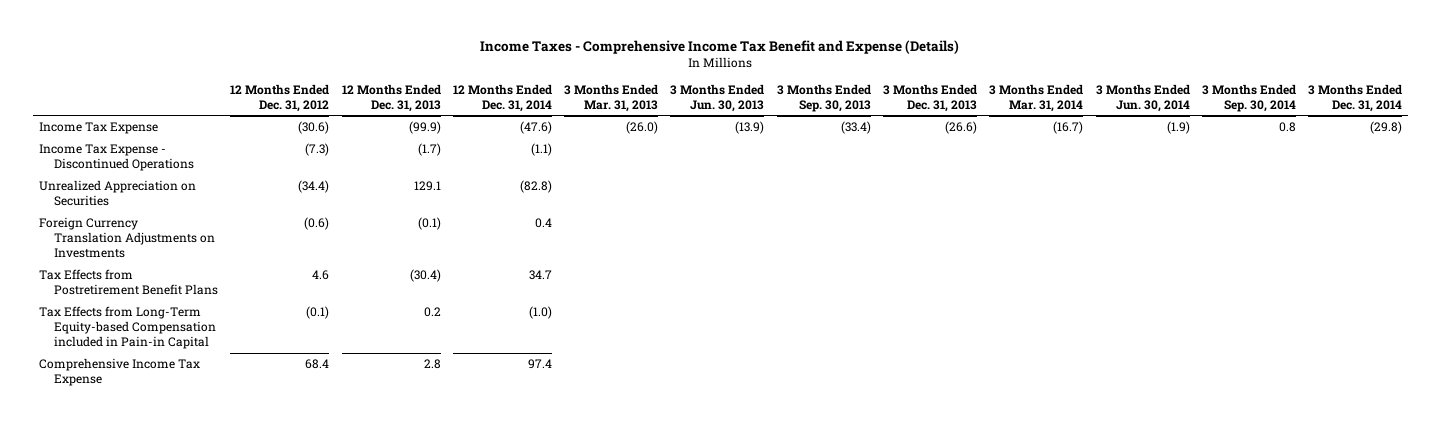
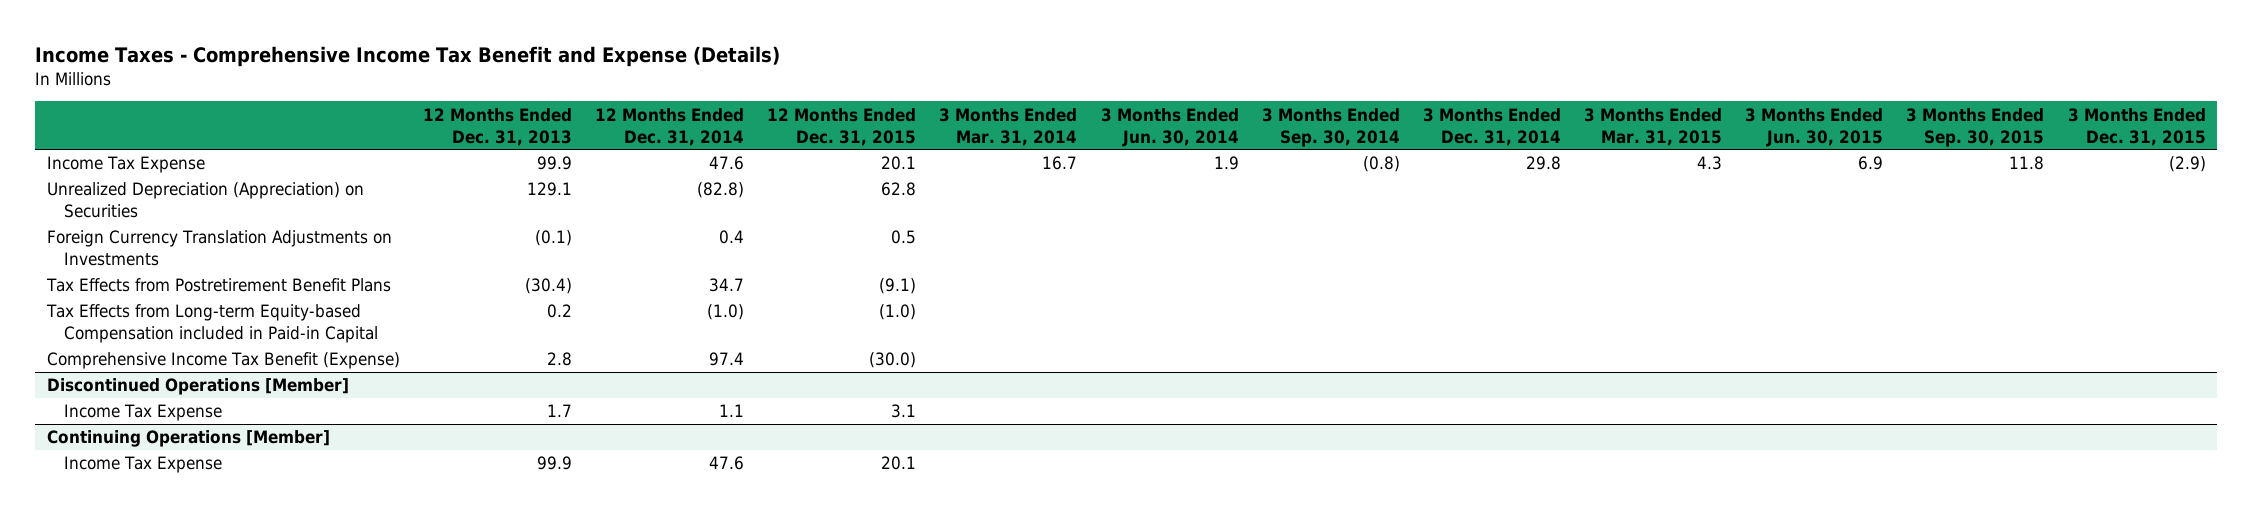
- | 12 Months Ended Dec. 31, 2012 | 12 Months Ended Dec. 31, 2013 | 12 Months Ended Dec. 31, 2014 | 3 Months Ended Mar. 31, 2013 | 3 Months Ended Jun. 30, 2013 | 3 Months Ended Sep. 30, 2013 | 3 Months Ended Dec. 31, 2013 | 3 Months Ended Mar. 31, 2014 | 3 Months Ended Jun. 30, 2014 | 3 Months Ended Sep. 30, 2014 | 3 Months Ended Dec. 31, 2014
+ | 12 Months Ended Dec. 31, 2013 | 12 Months Ended Dec. 31, 2014 | 12 Months Ended Dec. 31, 2015 | 3 Months Ended Mar. 31, 2014 | 3 Months Ended Jun. 30, 2014 | 3 Months Ended Sep. 30, 2014 | 3 Months Ended Dec. 31, 2014 | 3 Months Ended Mar. 31, 2015 | 3 Months Ended Jun. 30, 2015 | 3 Months Ended Sep. 30, 2015 | 3 Months Ended Dec. 31, 2015
- Income Tax Expense | (30.6) | (99.9) | (47.6) | (26.0) | (13.9) | (33.4) | (26.6) | (16.7) | (1.9) | 0.8 | (29.8)
- Income Tax Expense - Discontinued Operations | (7.3) | (1.7) | (1.1) | | | | | | | |
- Unrealized Appreciation on Securities | (34.4) | 129.1 | (82.8) | | | | | | | |
+ Income Tax Expense | 99.9 | 47.6 | 20.1 | 16.7 | 1.9 | (0.8) | 29.8 | 4.3 | 6.9 | 11.8 | (2.9)
+ Unrealized Depreciation (Appreciation) on Securities | 129.1 | (82.8) | 62.8 | | | | | | | |
- Tax Effects from Long-Term Equity-based Compensation included in Pain-in Capital | (0.1) | 0.2 | (1.0) | | | | | | | |
- Comprehensive Income Tax Expense | 68.4 | 2.8 | 97.4 | | | | | | | |
+ Tax Effects from Long-term Equity-based Compensation included in Paid-in Capital | 0.2 | (1.0) | (1.0) | | | | | | | |
+ Comprehensive Income Tax Benefit (Expense) | 2.8 | 97.4 | (30.0) | | | | | | | |
+ Discontinued Operations [Member]
+ Income Tax Expense | 1.7 | 1.1 | 3.1 | | | | | | | |
+ Continuing Operations [Member]
+ Income Tax Expense | 99.9 | 47.6 | 20.1 | | | | | | | |

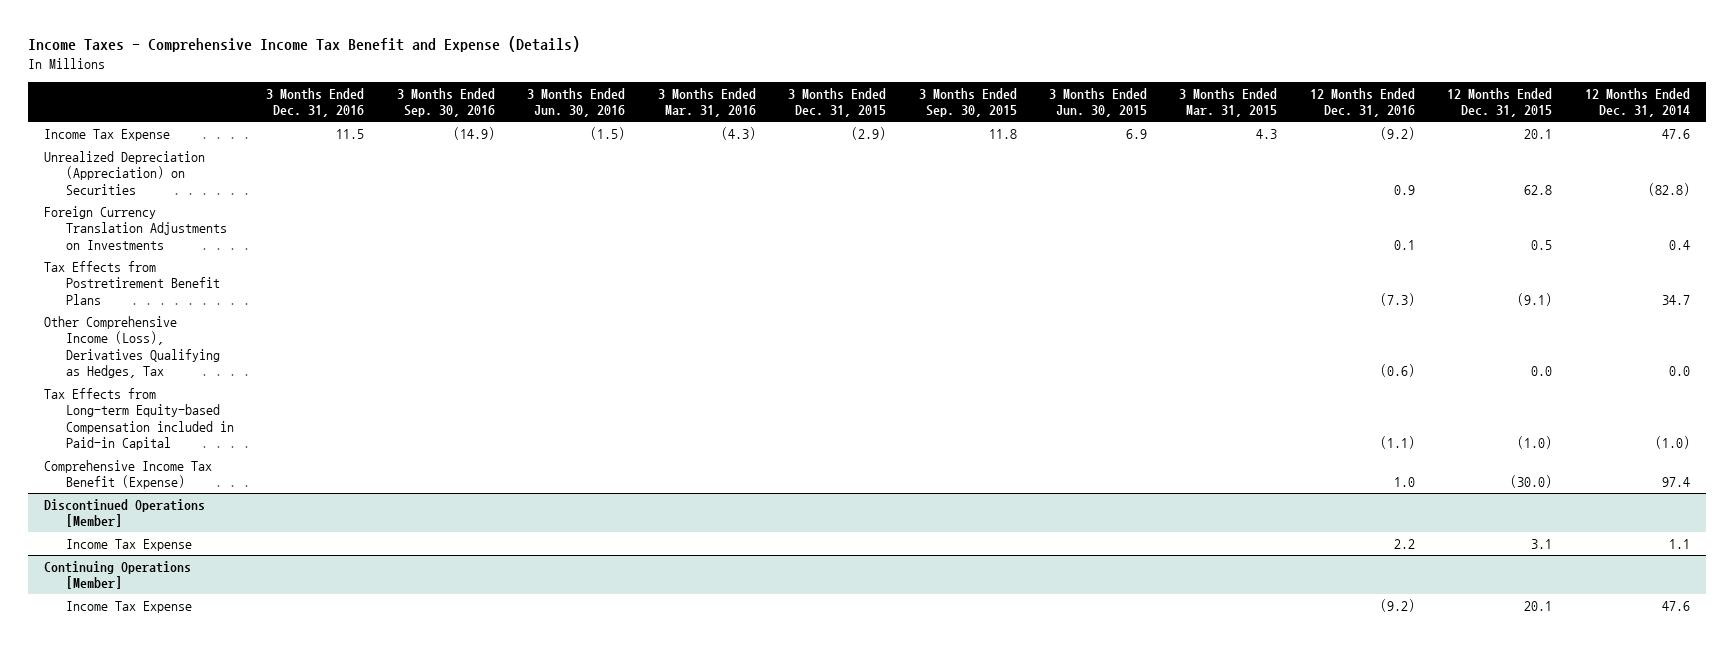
- | 12 Months Ended Dec. 31, 2013 | 12 Months Ended Dec. 31, 2014 | 12 Months Ended Dec. 31, 2015 | 3 Months Ended Mar. 31, 2014 | 3 Months Ended Jun. 30, 2014 | 3 Months Ended Sep. 30, 2014 | 3 Months Ended Dec. 31, 2014 | 3 Months Ended Mar. 31, 2015 | 3 Months Ended Jun. 30, 2015 | 3 Months Ended Sep. 30, 2015 | 3 Months Ended Dec. 31, 2015
+ | 3 Months Ended Dec. 31, 2016 | 3 Months Ended Sep. 30, 2016 | 3 Months Ended Jun. 30, 2016 | 3 Months Ended Mar. 31, 2016 | 3 Months Ended Dec. 31, 2015 | 3 Months Ended Sep. 30, 2015 | 3 Months Ended Jun. 30, 2015 | 3 Months Ended Mar. 31, 2015 | 12 Months Ended Dec. 31, 2016 | 12 Months Ended Dec. 31, 2015 | 12 Months Ended Dec. 31, 2014
+ Other Comprehensive Income (Loss), Derivatives Qualifying as Hedges, Tax | | | | | | | | | (0.6) | 0.0 | 0.0

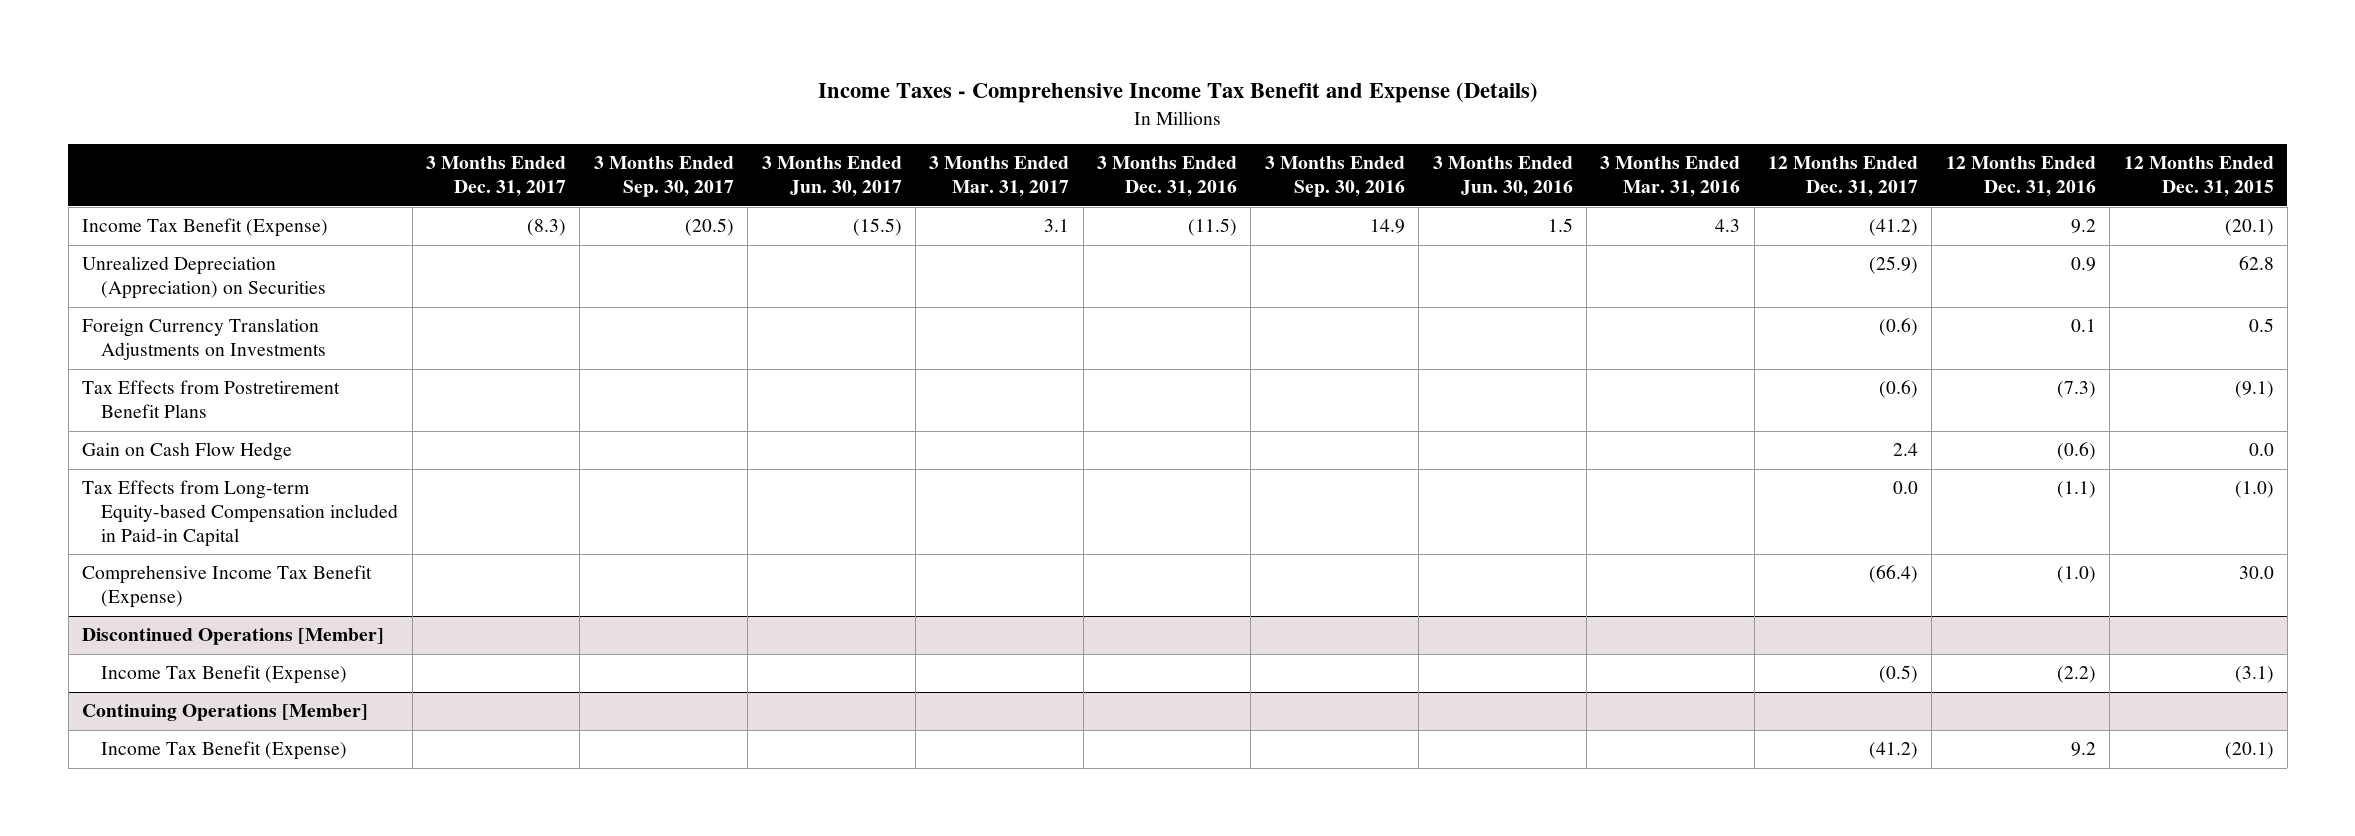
- | 3 Months Ended Dec. 31, 2016 | 3 Months Ended Sep. 30, 2016 | 3 Months Ended Jun. 30, 2016 | 3 Months Ended Mar. 31, 2016 | 3 Months Ended Dec. 31, 2015 | 3 Months Ended Sep. 30, 2015 | 3 Months Ended Jun. 30, 2015 | 3 Months Ended Mar. 31, 2015 | 12 Months Ended Dec. 31, 2016 | 12 Months Ended Dec. 31, 2015 | 12 Months Ended Dec. 31, 2014
+ | 3 Months Ended Dec. 31, 2017 | 3 Months Ended Sep. 30, 2017 | 3 Months Ended Jun. 30, 2017 | 3 Months Ended Mar. 31, 2017 | 3 Months Ended Dec. 31, 2016 | 3 Months Ended Sep. 30, 2016 | 3 Months Ended Jun. 30, 2016 | 3 Months Ended Mar. 31, 2016 | 12 Months Ended Dec. 31, 2017 | 12 Months Ended Dec. 31, 2016 | 12 Months Ended Dec. 31, 2015
- Income Tax Expense | 11.5 | (14.9) | (1.5) | (4.3) | (2.9) | 11.8 | 6.9 | 4.3 | (9.2) | 20.1 | 47.6
+ Income Tax Benefit (Expense) | (8.3) | (20.5) | (15.5) | 3.1 | (11.5) | 14.9 | 1.5 | 4.3 | (41.2) | 9.2 | (20.1)
- Other Comprehensive Income (Loss), Derivatives Qualifying as Hedges, Tax | | | | | | | | | (0.6) | 0.0 | 0.0
+ Gain on Cash Flow Hedge | | | | | | | | | 2.4 | (0.6) | 0.0
- Comprehensive Income Tax Benefit (Expense) | | | | | | | | | 1.0 | (30.0) | 97.4
+ Comprehensive Income Tax Benefit (Expense) | | | | | | | | | (66.4) | (1.0) | 30.0
@ Discontinued Operations [Member]
- Income Tax Expense | | | | | | | | | 2.2 | 3.1 | 1.1
+ Income Tax Benefit (Expense) | | | | | | | | | (0.5) | (2.2) | (3.1)
@ Continuing Operations [Member]
- Income Tax Expense | | | | | | | | | (9.2) | 20.1 | 47.6
+ Income Tax Benefit (Expense) | | | | | | | | | (41.2) | 9.2 | (20.1)

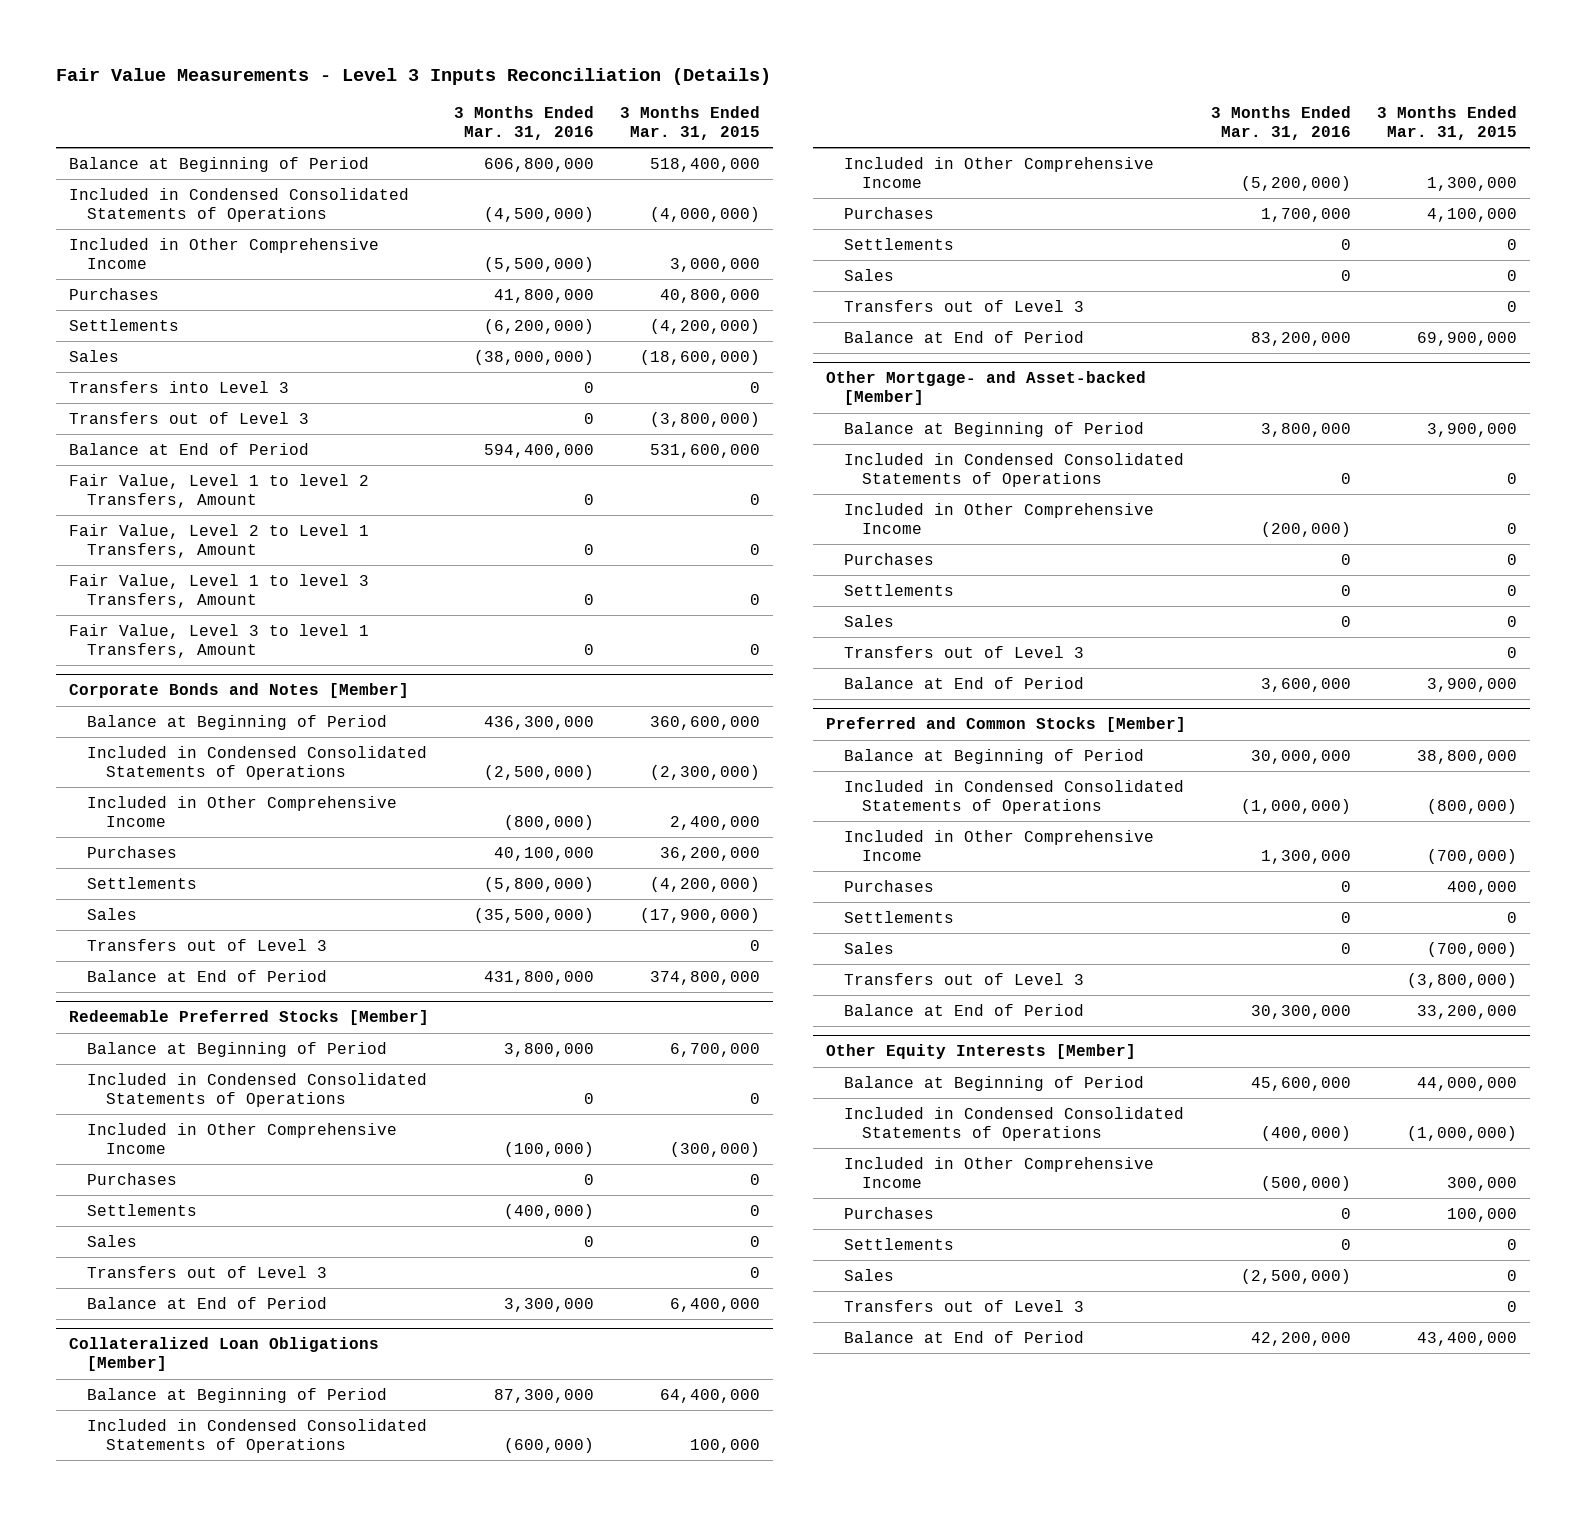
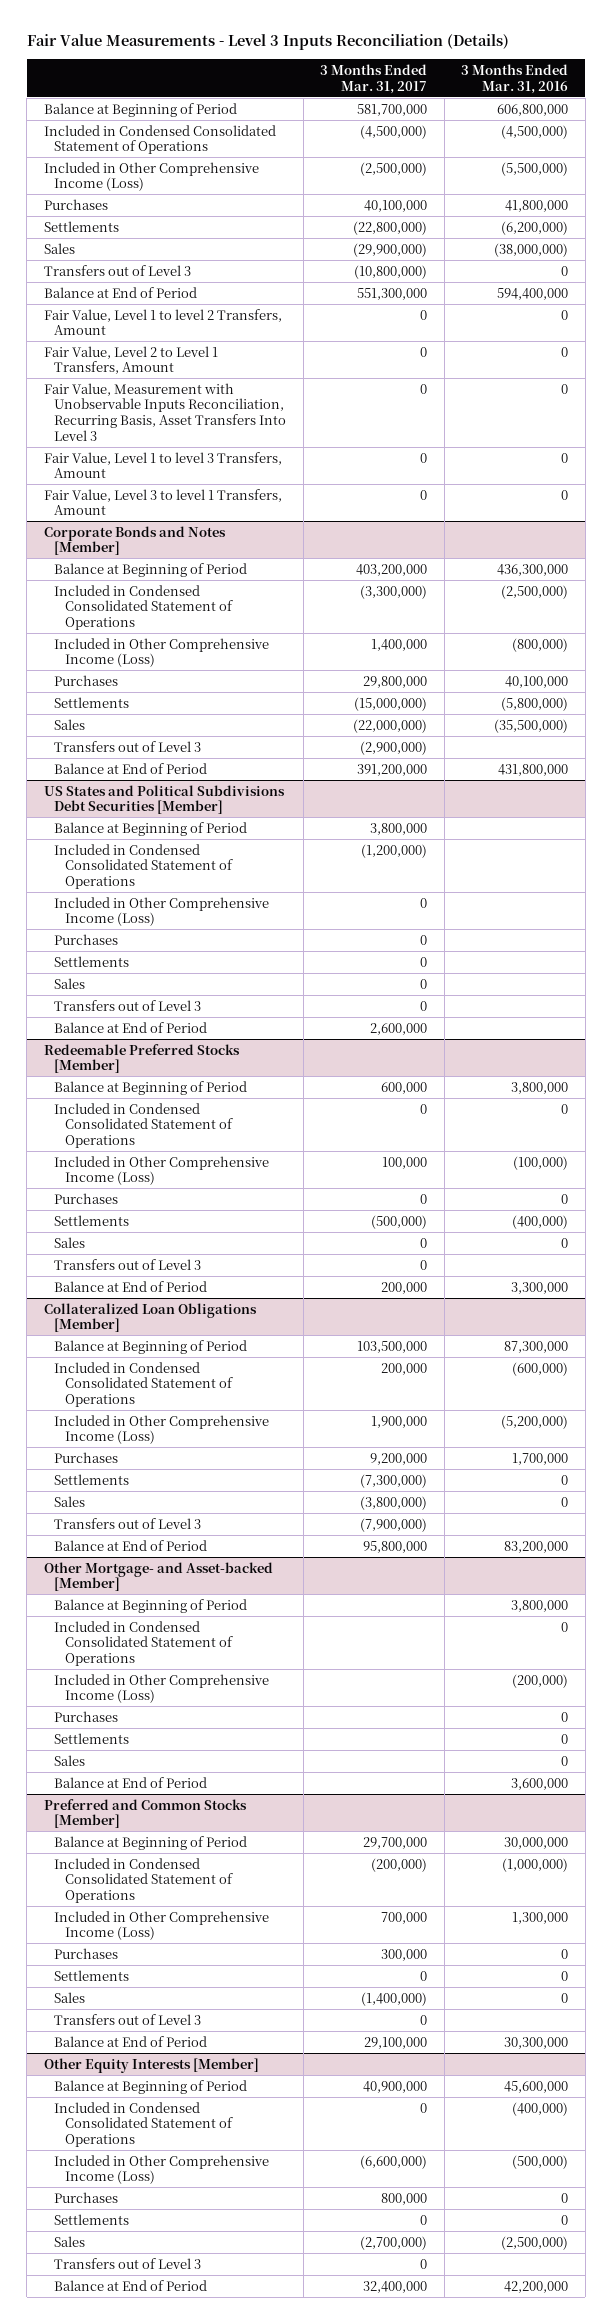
- | 3 Months Ended Mar. 31, 2016 | 3 Months Ended Mar. 31, 2015
+ | 3 Months Ended Mar. 31, 2017 | 3 Months Ended Mar. 31, 2016
- Included in Condensed Consolidated Statements of Operations | (4,500,000) | (4,000,000)
- Included in Other Comprehensive Income | (5,500,000) | 3,000,000
+ Included in Condensed Consolidated Statement of Operations | (4,500,000) | (4,500,000)
+ Included in Other Comprehensive Income (Loss) | (2,500,000) | (5,500,000)
- Transfers into Level 3 | 0 | 0
+ Fair Value, Measurement with Unobservable Inputs Reconciliation, Recurring Basis, Asset Transfers Into Level 3 | 0 | 0
@ Corporate Bonds and Notes [Member]
- Included in Condensed Consolidated Statements of Operations | (2,500,000) | (2,300,000)
- Included in Other Comprehensive Income | (800,000) | 2,400,000
+ Included in Condensed Consolidated Statement of Operations | (3,300,000) | (2,500,000)
+ Included in Other Comprehensive Income (Loss) | 1,400,000 | (800,000)
+ US States and Political Subdivisions Debt Securities [Member]
+ Balance at Beginning of Period | 3,800,000 |
+ Included in Condensed Consolidated Statement of Operations | (1,200,000) |
+ Included in Other Comprehensive Income (Loss) | 0 |
+ Purchases | 0 |
+ Settlements | 0 |
+ Sales | 0 |
+ Transfers out of Level 3 | 0 |
+ Balance at End of Period | 2,600,000 |
@ Redeemable Preferred Stocks [Member]
- Included in Condensed Consolidated Statements of Operations | 0 | 0
- Included in Other Comprehensive Income | (100,000) | (300,000)
+ Included in Condensed Consolidated Statement of Operations | 0 | 0
+ Included in Other Comprehensive Income (Loss) | 100,000 | (100,000)
@ Collateralized Loan Obligations [Member]
- Included in Condensed Consolidated Statements of Operations | (600,000) | 100,000
- Included in Other Comprehensive Income | (5,200,000) | 1,300,000
+ Included in Condensed Consolidated Statement of Operations | 200,000 | (600,000)
+ Included in Other Comprehensive Income (Loss) | 1,900,000 | (5,200,000)
@ Other Mortgage- and Asset-backed [Member]
- Included in Condensed Consolidated Statements of Operations | 0 | 0
- Included in Other Comprehensive Income | (200,000) | 0
+ Included in Condensed Consolidated Statement of Operations | | 0
+ Included in Other Comprehensive Income (Loss) | | (200,000)
- Transfers out of Level 3 | | 0
@ Preferred and Common Stocks [Member]
- Included in Condensed Consolidated Statements of Operations | (1,000,000) | (800,000)
- Included in Other Comprehensive Income | 1,300,000 | (700,000)
+ Included in Condensed Consolidated Statement of Operations | (200,000) | (1,000,000)
+ Included in Other Comprehensive Income (Loss) | 700,000 | 1,300,000
@ Other Equity Interests [Member]
- Included in Condensed Consolidated Statements of Operations | (400,000) | (1,000,000)
- Included in Other Comprehensive Income | (500,000) | 300,000
+ Included in Condensed Consolidated Statement of Operations | 0 | (400,000)
+ Included in Other Comprehensive Income (Loss) | (6,600,000) | (500,000)

